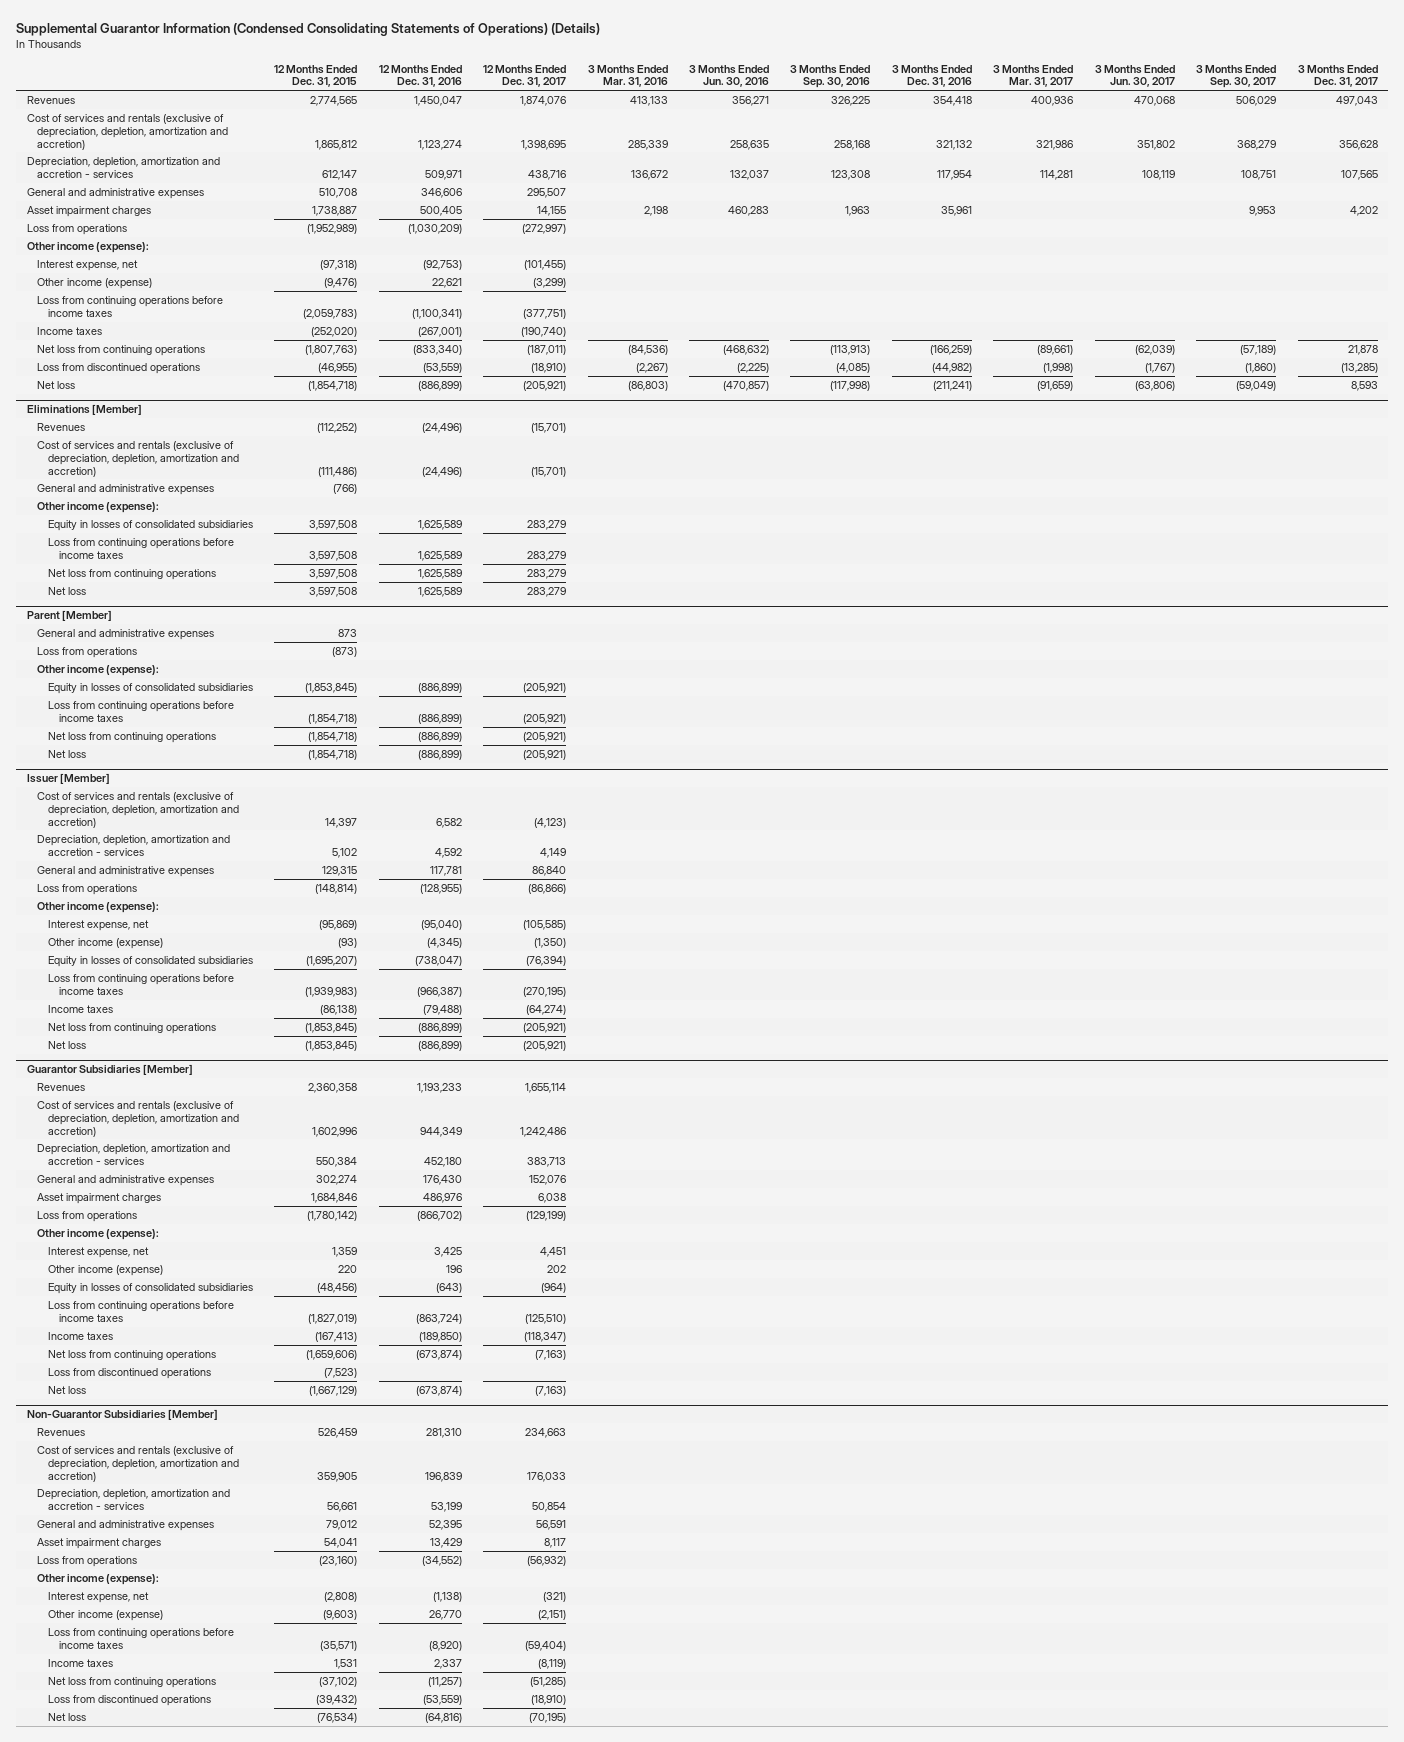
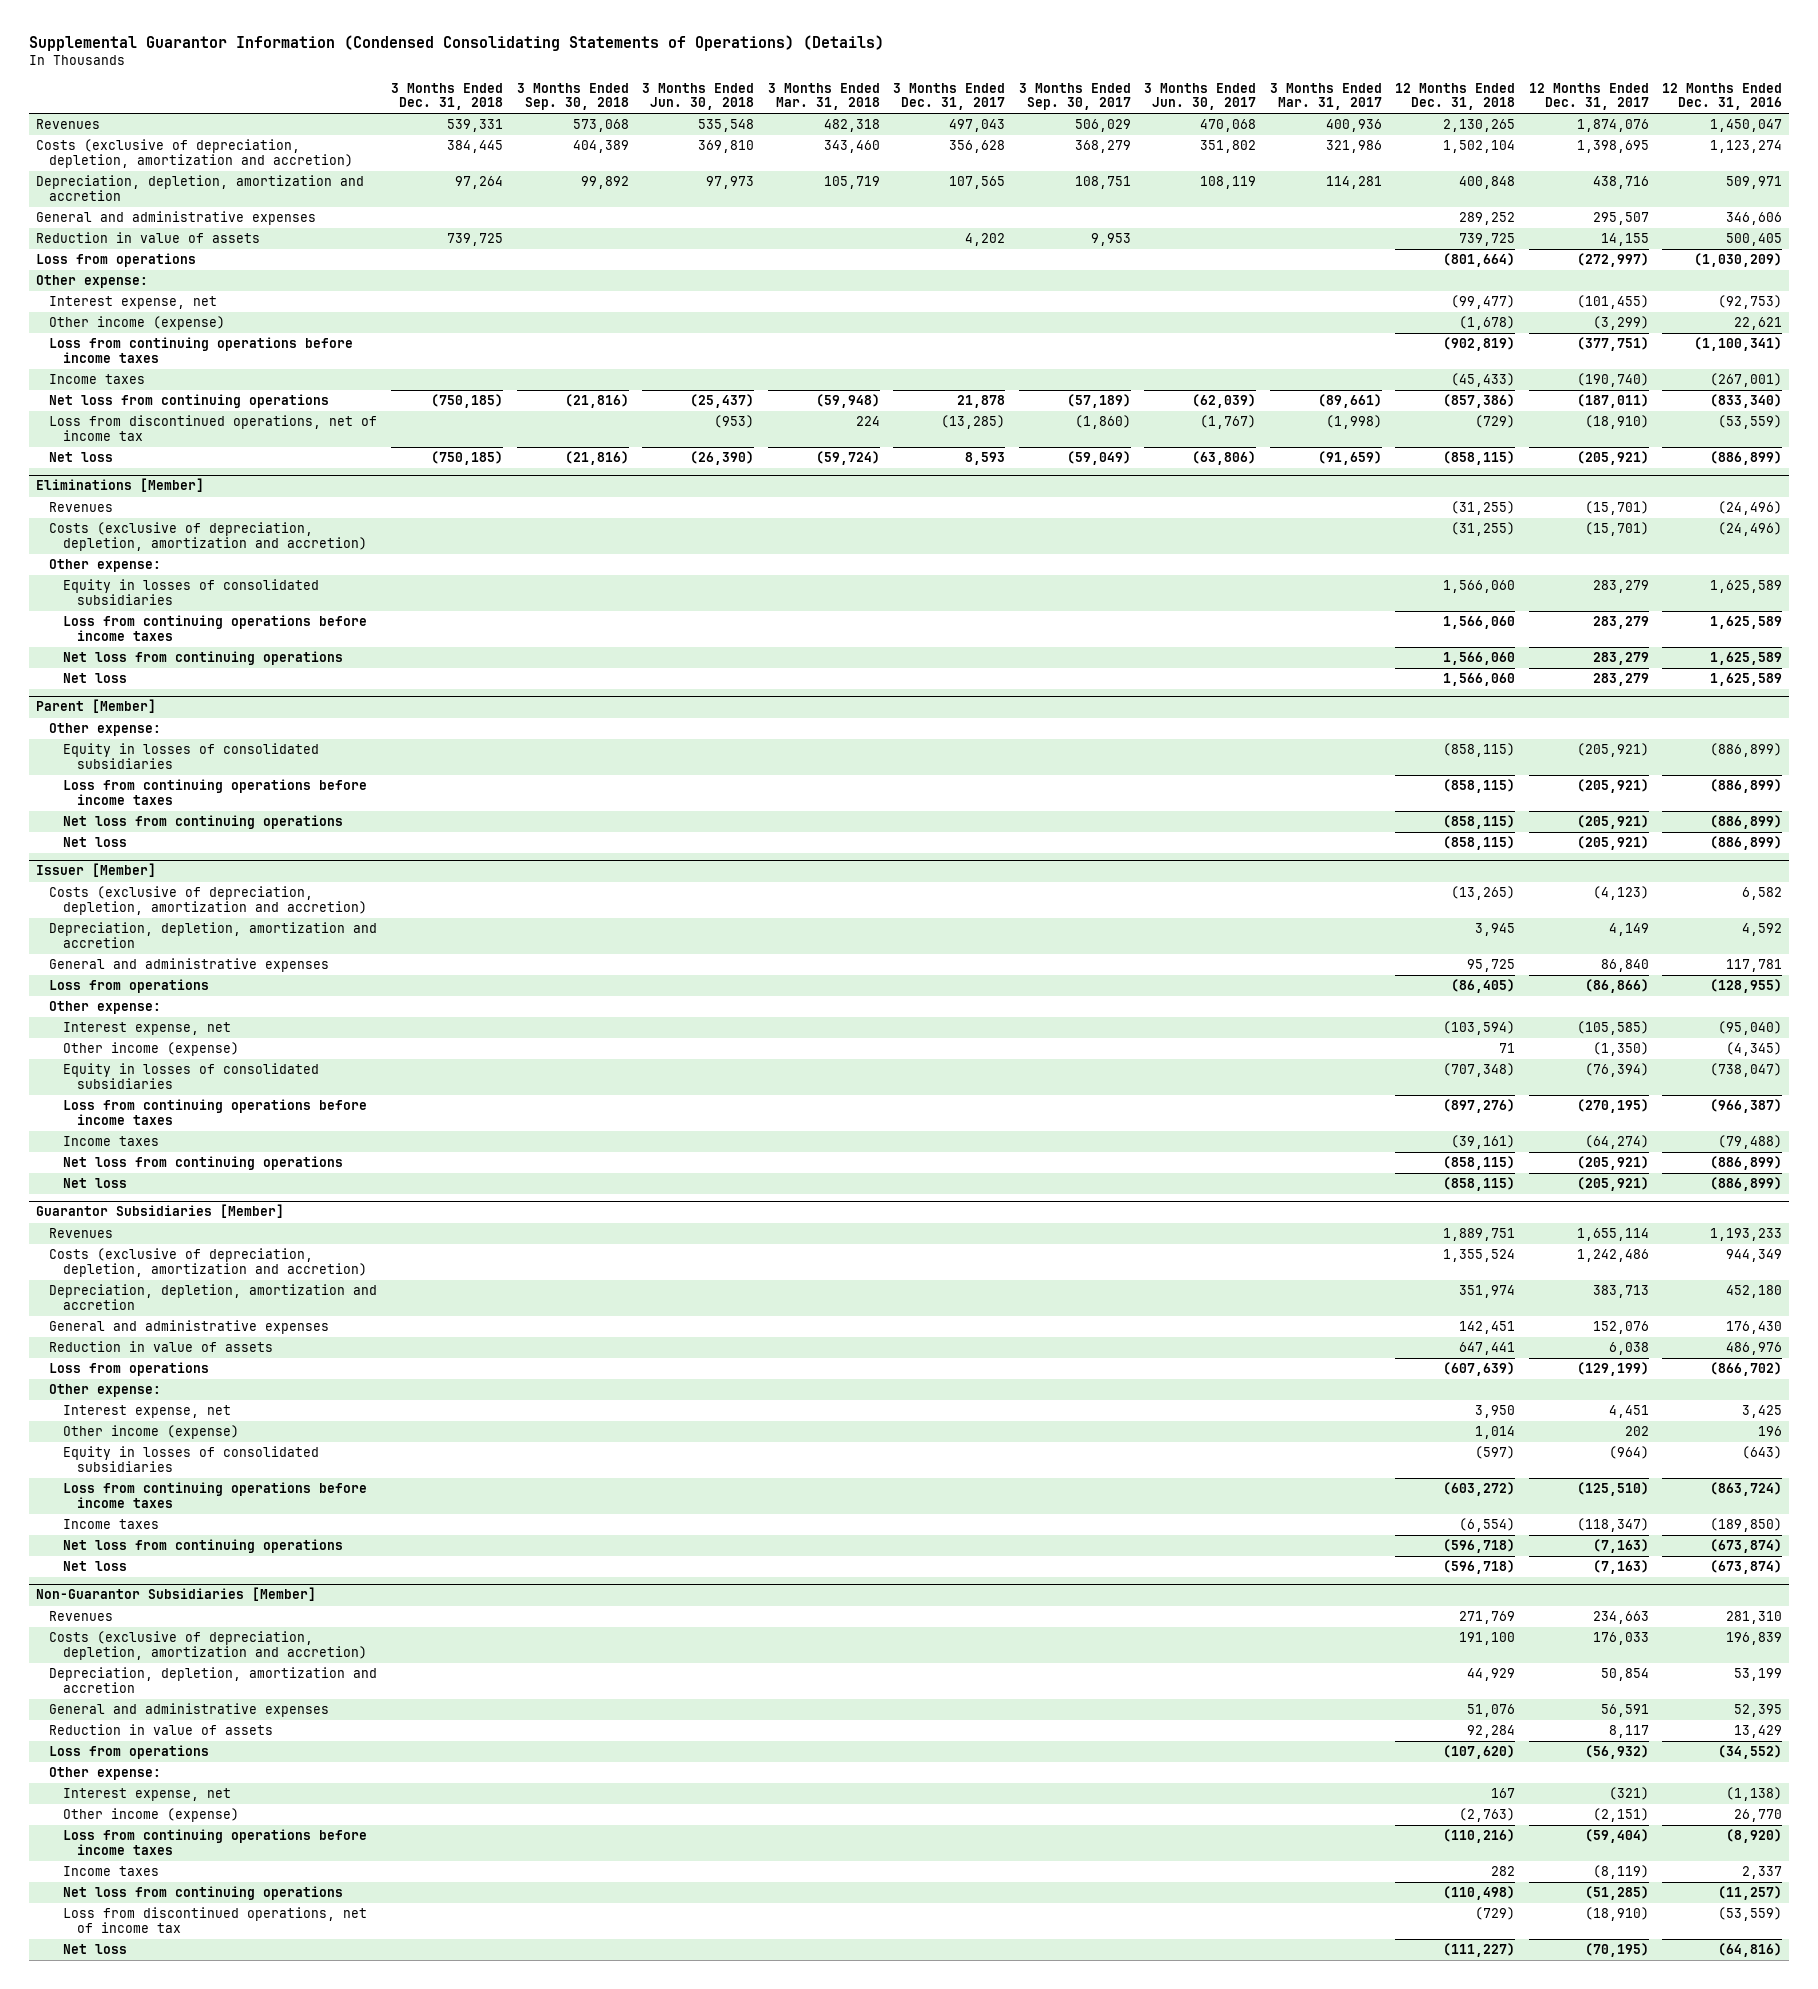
- | 12 Months Ended Dec. 31, 2015 | 12 Months Ended Dec. 31, 2016 | 12 Months Ended Dec. 31, 2017 | 3 Months Ended Mar. 31, 2016 | 3 Months Ended Jun. 30, 2016 | 3 Months Ended Sep. 30, 2016 | 3 Months Ended Dec. 31, 2016 | 3 Months Ended Mar. 31, 2017 | 3 Months Ended Jun. 30, 2017 | 3 Months Ended Sep. 30, 2017 | 3 Months Ended Dec. 31, 2017
+ | 3 Months Ended Dec. 31, 2018 | 3 Months Ended Sep. 30, 2018 | 3 Months Ended Jun. 30, 2018 | 3 Months Ended Mar. 31, 2018 | 3 Months Ended Dec. 31, 2017 | 3 Months Ended Sep. 30, 2017 | 3 Months Ended Jun. 30, 2017 | 3 Months Ended Mar. 31, 2017 | 12 Months Ended Dec. 31, 2018 | 12 Months Ended Dec. 31, 2017 | 12 Months Ended Dec. 31, 2016
- Cost of services and rentals (exclusive of depreciation, depletion, amortization and accretion) | 1,865,812 | 1,123,274 | 1,398,695 | 285,339 | 258,635 | 258,168 | 321,132 | 321,986 | 351,802 | 368,279 | 356,628
- Depreciation, depletion, amortization and accretion - services | 612,147 | 509,971 | 438,716 | 136,672 | 132,037 | 123,308 | 117,954 | 114,281 | 108,119 | 108,751 | 107,565
+ Costs (exclusive of depreciation, depletion, amortization and accretion) | 384,445 | 404,389 | 369,810 | 343,460 | 356,628 | 368,279 | 351,802 | 321,986 | 1,502,104 | 1,398,695 | 1,123,274
+ Depreciation, depletion, amortization and accretion | 97,264 | 99,892 | 97,973 | 105,719 | 107,565 | 108,751 | 108,119 | 114,281 | 400,848 | 438,716 | 509,971
- Asset impairment charges | 1,738,887 | 500,405 | 14,155 | 2,198 | 460,283 | 1,963 | 35,961 | | | 9,953 | 4,202
+ Reduction in value of assets | 739,725 | | | | 4,202 | 9,953 | | | 739,725 | 14,155 | 500,405
- Other income (expense):
+ Other expense:
- Loss from discontinued operations | (46,955) | (53,559) | (18,910) | (2,267) | (2,225) | (4,085) | (44,982) | (1,998) | (1,767) | (1,860) | (13,285)
+ Loss from discontinued operations, net of income tax | | | (953) | 224 | (13,285) | (1,860) | (1,767) | (1,998) | (729) | (18,910) | (53,559)
@ Eliminations [Member]
- Cost of services and rentals (exclusive of depreciation, depletion, amortization and accretion) | (111,486) | (24,496) | (15,701) | | | | | | | |
- General and administrative expenses | (766) | | | | | | | | | |
- Other income (expense):
+ Costs (exclusive of depreciation, depletion, amortization and accretion) | | | | | | | | | (31,255) | (15,701) | (24,496)
+ Other expense:
@ Parent [Member]
- General and administrative expenses | 873 | | | | | | | | | |
- Loss from operations | (873) | | | | | | | | | |
- Other income (expense):
+ Other expense:
@ Issuer [Member]
- Cost of services and rentals (exclusive of depreciation, depletion, amortization and accretion) | 14,397 | 6,582 | (4,123) | | | | | | | |
- Depreciation, depletion, amortization and accretion - services | 5,102 | 4,592 | 4,149 | | | | | | | |
+ Costs (exclusive of depreciation, depletion, amortization and accretion) | | | | | | | | | (13,265) | (4,123) | 6,582
+ Depreciation, depletion, amortization and accretion | | | | | | | | | 3,945 | 4,149 | 4,592
- Other income (expense):
+ Other expense:
@ Guarantor Subsidiaries [Member]
- Cost of services and rentals (exclusive of depreciation, depletion, amortization and accretion) | 1,602,996 | 944,349 | 1,242,486 | | | | | | | |
- Depreciation, depletion, amortization and accretion - services | 550,384 | 452,180 | 383,713 | | | | | | | |
+ Costs (exclusive of depreciation, depletion, amortization and accretion) | | | | | | | | | 1,355,524 | 1,242,486 | 944,349
+ Depreciation, depletion, amortization and accretion | | | | | | | | | 351,974 | 383,713 | 452,180
- Asset impairment charges | 1,684,846 | 486,976 | 6,038 | | | | | | | |
+ Reduction in value of assets | | | | | | | | | 647,441 | 6,038 | 486,976
- Other income (expense):
+ Other expense:
- Loss from discontinued operations | (7,523) | | | | | | | | | |
@ Non-Guarantor Subsidiaries [Member]
- Cost of services and rentals (exclusive of depreciation, depletion, amortization and accretion) | 359,905 | 196,839 | 176,033 | | | | | | | |
- Depreciation, depletion, amortization and accretion - services | 56,661 | 53,199 | 50,854 | | | | | | | |
+ Costs (exclusive of depreciation, depletion, amortization and accretion) | | | | | | | | | 191,100 | 176,033 | 196,839
+ Depreciation, depletion, amortization and accretion | | | | | | | | | 44,929 | 50,854 | 53,199
- Asset impairment charges | 54,041 | 13,429 | 8,117 | | | | | | | |
+ Reduction in value of assets | | | | | | | | | 92,284 | 8,117 | 13,429
- Other income (expense):
+ Other expense:
- Loss from discontinued operations | (39,432) | (53,559) | (18,910) | | | | | | | |
+ Loss from discontinued operations, net of income tax | | | | | | | | | (729) | (18,910) | (53,559)

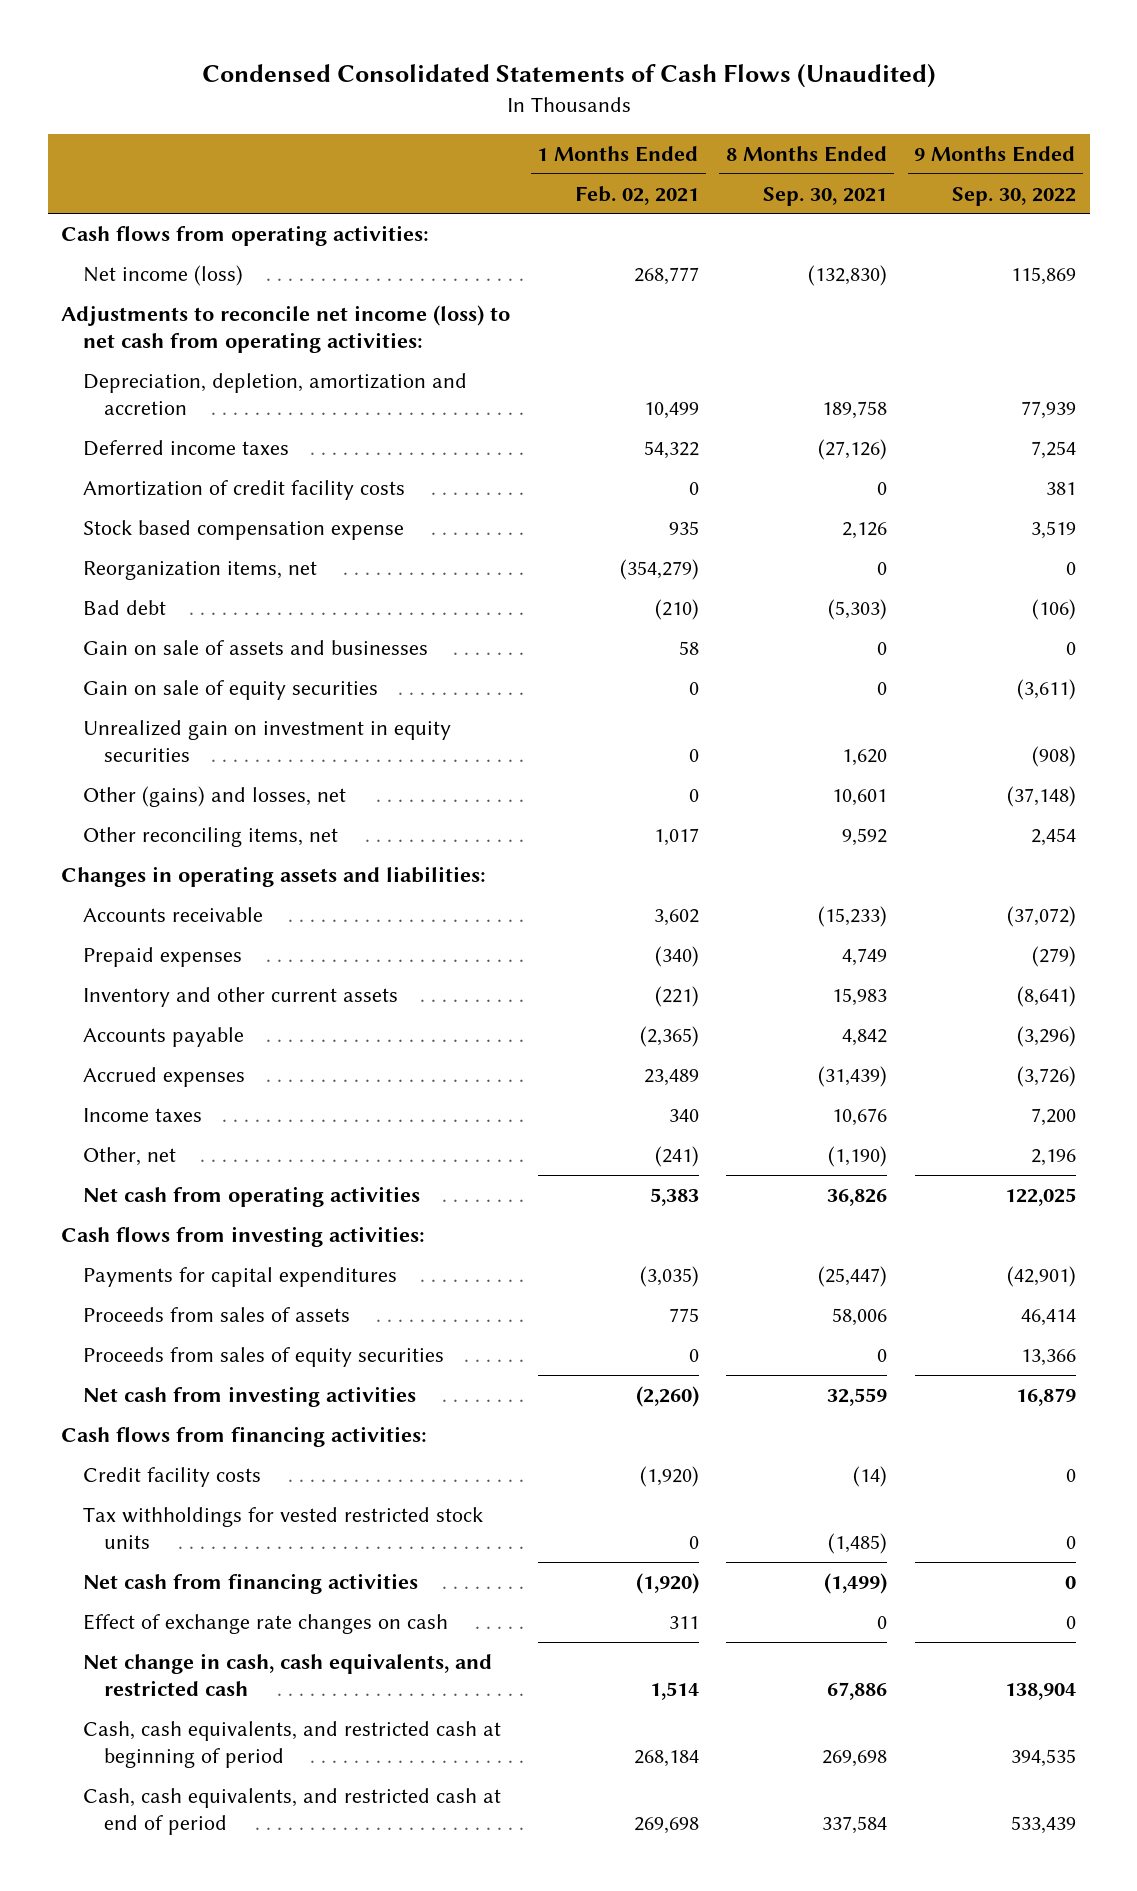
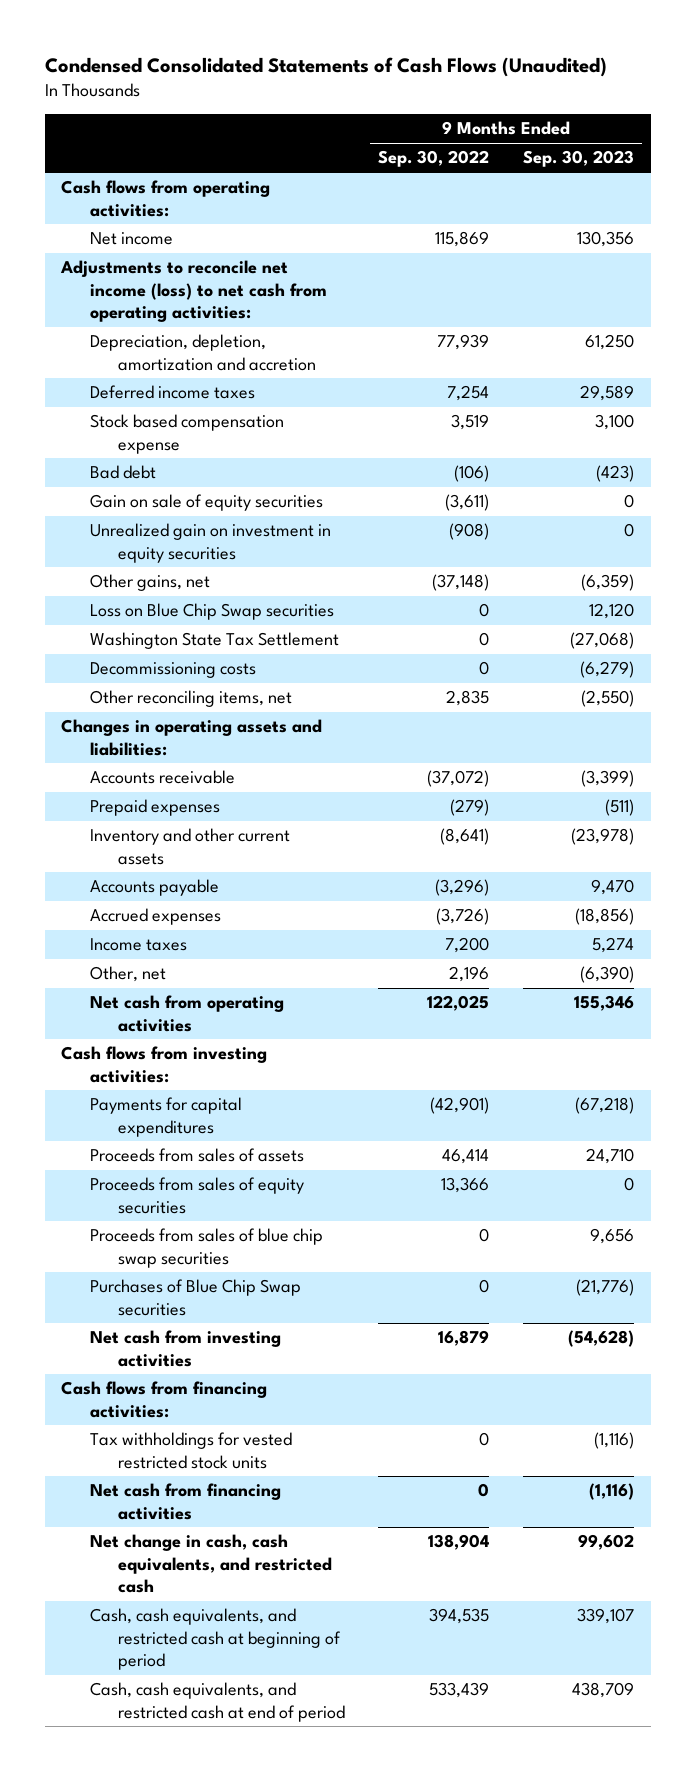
- | 1 Months Ended Feb. 02, 2021 | 8 Months Ended Sep. 30, 2021 | 9 Months Ended Sep. 30, 2022
+ | 9 Months Ended Sep. 30, 2022 | 9 Months Ended Sep. 30, 2023
- Net income (loss) | 268,777 | (132,830) | 115,869
+ Net income | 115,869 | 130,356
- Amortization of credit facility costs | 0 | 0 | 381
- Reorganization items, net | (354,279) | 0 | 0
- Gain on sale of assets and businesses | 58 | 0 | 0
- Other (gains) and losses, net | 0 | 10,601 | (37,148)
- Other reconciling items, net | 1,017 | 9,592 | 2,454
+ Other gains, net | (37,148) | (6,359)
+ Loss on Blue Chip Swap securities | 0 | 12,120
+ Washington State Tax Settlement | 0 | (27,068)
+ Decommissioning costs | 0 | (6,279)
+ Other reconciling items, net | 2,835 | (2,550)
+ Proceeds from sales of blue chip swap securities | 0 | 9,656
+ Purchases of Blue Chip Swap securities | 0 | (21,776)
- Credit facility costs | (1,920) | (14) | 0
- Effect of exchange rate changes on cash | 311 | 0 | 0

